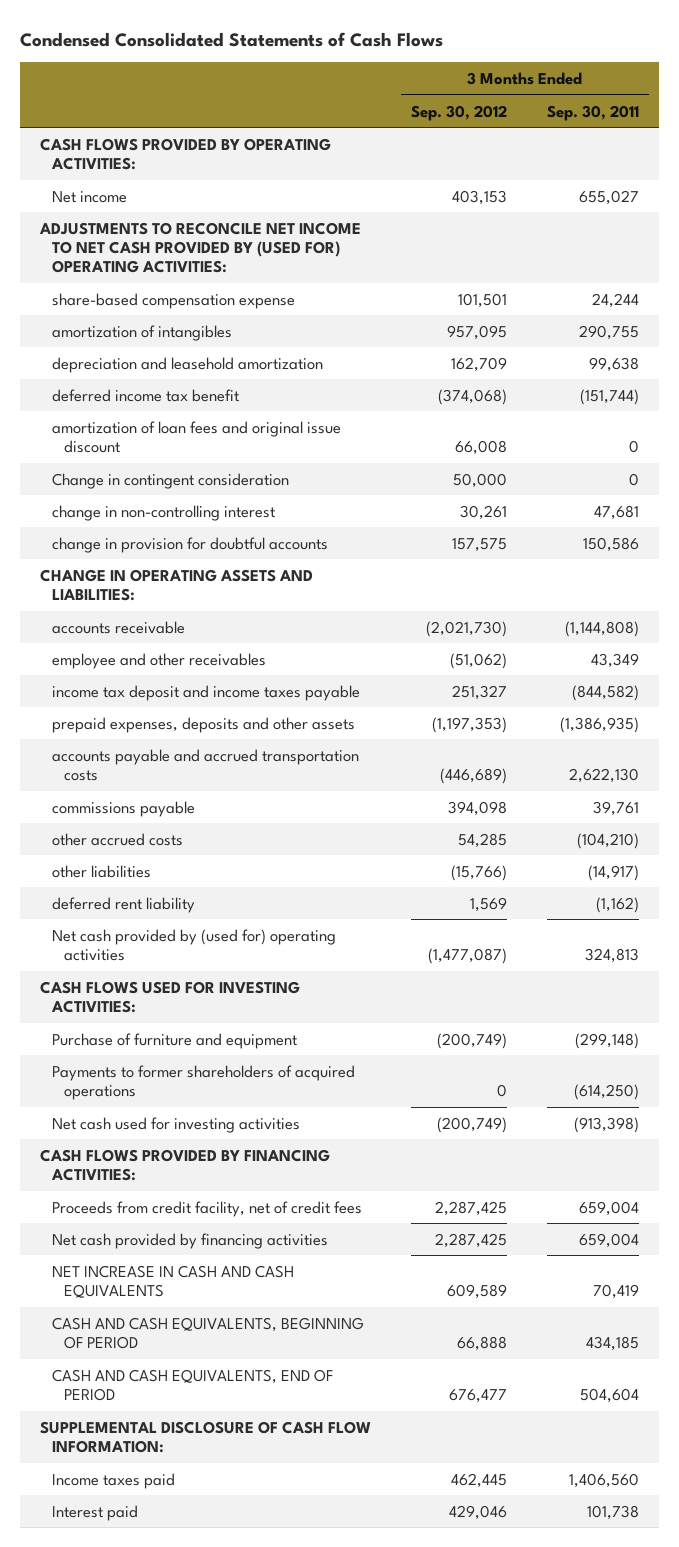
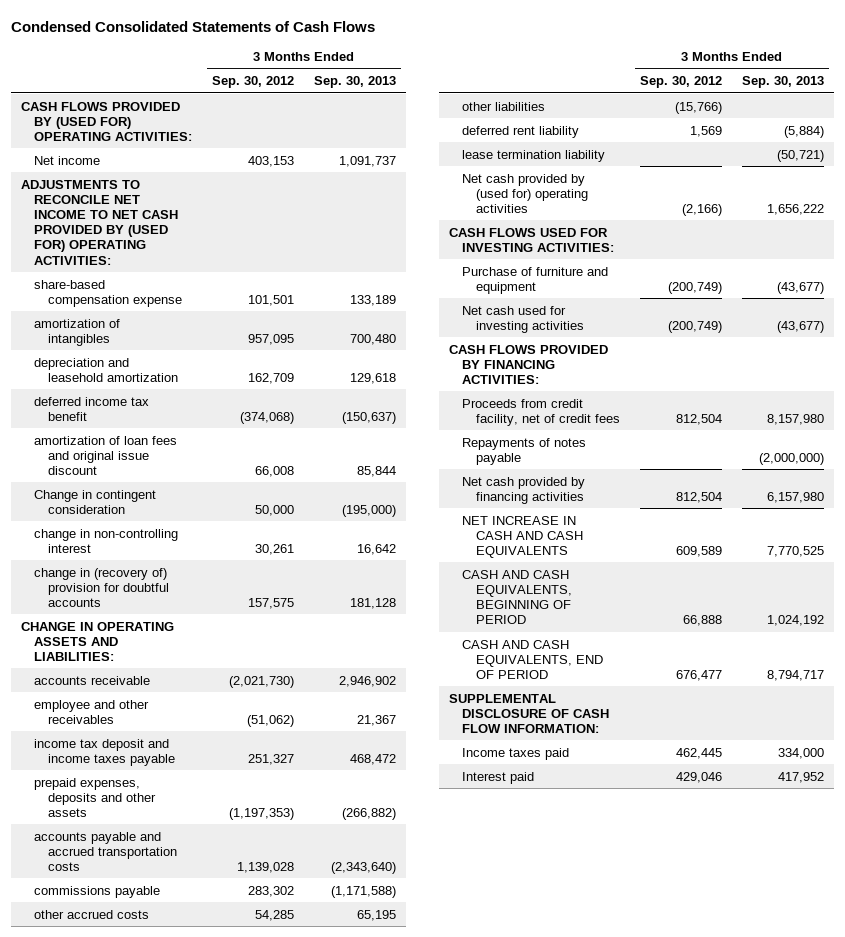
- | 3 Months Ended Sep. 30, 2012 | 3 Months Ended Sep. 30, 2011
+ | 3 Months Ended Sep. 30, 2012 | 3 Months Ended Sep. 30, 2013
- CASH FLOWS PROVIDED BY OPERATING ACTIVITIES:
+ CASH FLOWS PROVIDED BY (USED FOR) OPERATING ACTIVITIES:
- change in provision for doubtful accounts | 157,575 | 150,586
+ change in (recovery of) provision for doubtful accounts | 157,575 | 181,128
- accounts payable and accrued transportation costs | (446,689) | 2,622,130
- commissions payable | 394,098 | 39,761
+ accounts payable and accrued transportation costs | 1,139,028 | (2,343,640)
+ commissions payable | 283,302 | (1,171,588)
- Net cash provided by (used for) operating activities | (1,477,087) | 324,813
+ lease termination liability | | (50,721)
+ Net cash provided by (used for) operating activities | (2,166) | 1,656,222
- Payments to former shareholders of acquired operations | 0 | (614,250)
- Proceeds from credit facility, net of credit fees | 2,287,425 | 659,004
- Net cash provided by financing activities | 2,287,425 | 659,004
+ Proceeds from credit facility, net of credit fees | 812,504 | 8,157,980
+ Repayments of notes payable | | (2,000,000)
+ Net cash provided by financing activities | 812,504 | 6,157,980

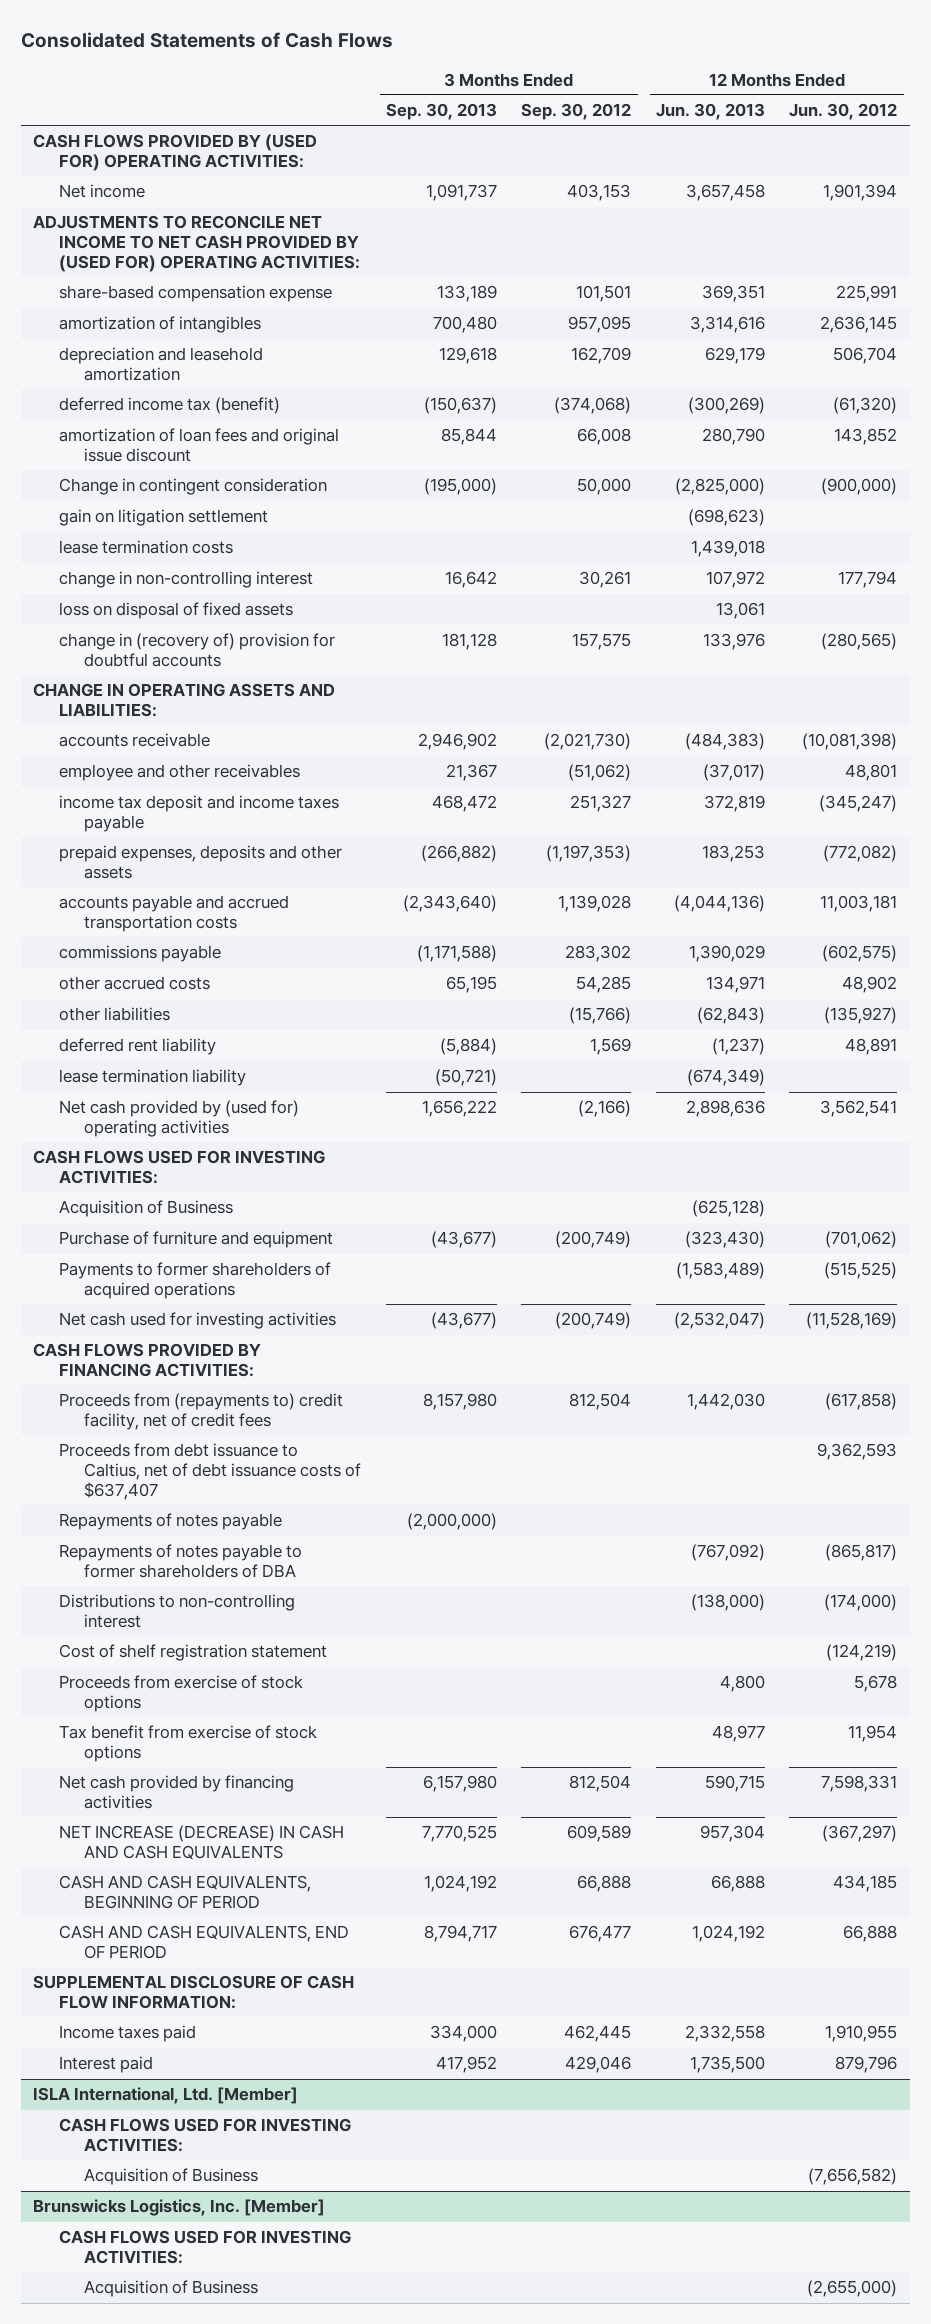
- Condensed Consolidated Statements of Cash Flows
+ Consolidated Statements of Cash Flows
- | 3 Months Ended Sep. 30, 2012 | 3 Months Ended Sep. 30, 2013
+ | 3 Months Ended Sep. 30, 2013 | 3 Months Ended Sep. 30, 2012 | 12 Months Ended Jun. 30, 2013 | 12 Months Ended Jun. 30, 2012
- deferred income tax benefit | (374,068) | (150,637)
+ deferred income tax (benefit) | (150,637) | (374,068) | (300,269) | (61,320)
+ gain on litigation settlement | | | (698,623) |
+ lease termination costs | | | 1,439,018 |
+ loss on disposal of fixed assets | | | 13,061 |
+ Acquisition of Business | | | (625,128) |
+ Payments to former shareholders of acquired operations | | | (1,583,489) | (515,525)
- Proceeds from credit facility, net of credit fees | 812,504 | 8,157,980
+ Proceeds from (repayments to) credit facility, net of credit fees | 8,157,980 | 812,504 | 1,442,030 | (617,858)
+ Proceeds from debt issuance to Caltius, net of debt issuance costs of $637,407 | | | | 9,362,593
+ Repayments of notes payable to former shareholders of DBA | | | (767,092) | (865,817)
+ Distributions to non-controlling interest | | | (138,000) | (174,000)
+ Cost of shelf registration statement | | | | (124,219)
+ Proceeds from exercise of stock options | | | 4,800 | 5,678
+ Tax benefit from exercise of stock options | | | 48,977 | 11,954
- NET INCREASE IN CASH AND CASH EQUIVALENTS | 609,589 | 7,770,525
+ NET INCREASE (DECREASE) IN CASH AND CASH EQUIVALENTS | 7,770,525 | 609,589 | 957,304 | (367,297)
+ ISLA International, Ltd. [Member]
+ CASH FLOWS USED FOR INVESTING ACTIVITIES:
+ Acquisition of Business | | | | (7,656,582)
+ Brunswicks Logistics, Inc. [Member]
+ CASH FLOWS USED FOR INVESTING ACTIVITIES:
+ Acquisition of Business | | | | (2,655,000)

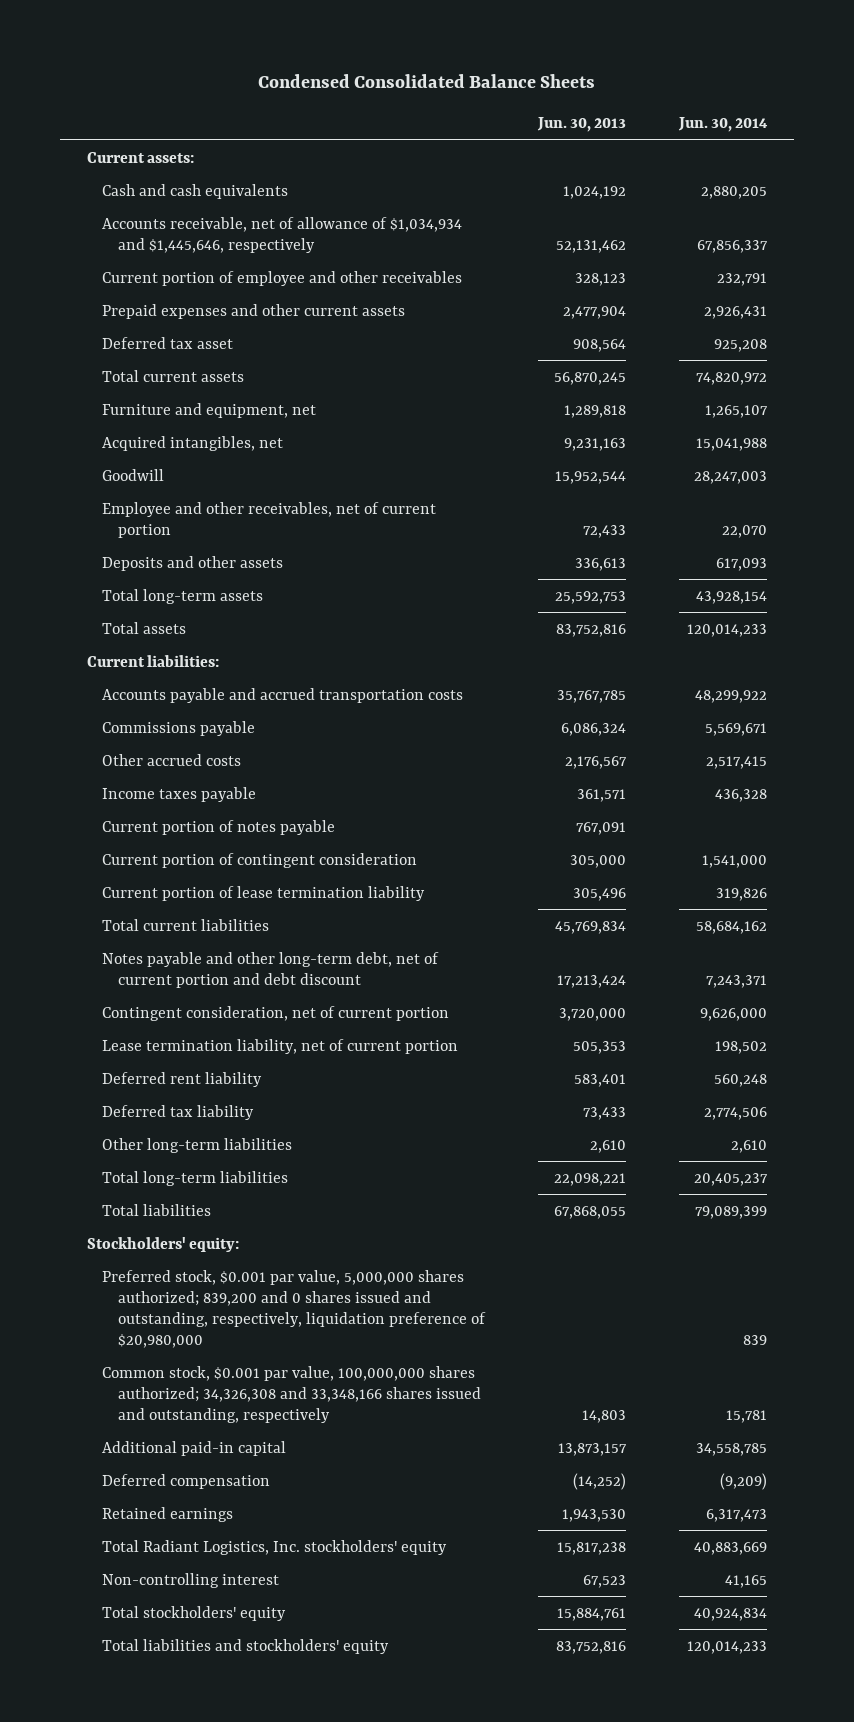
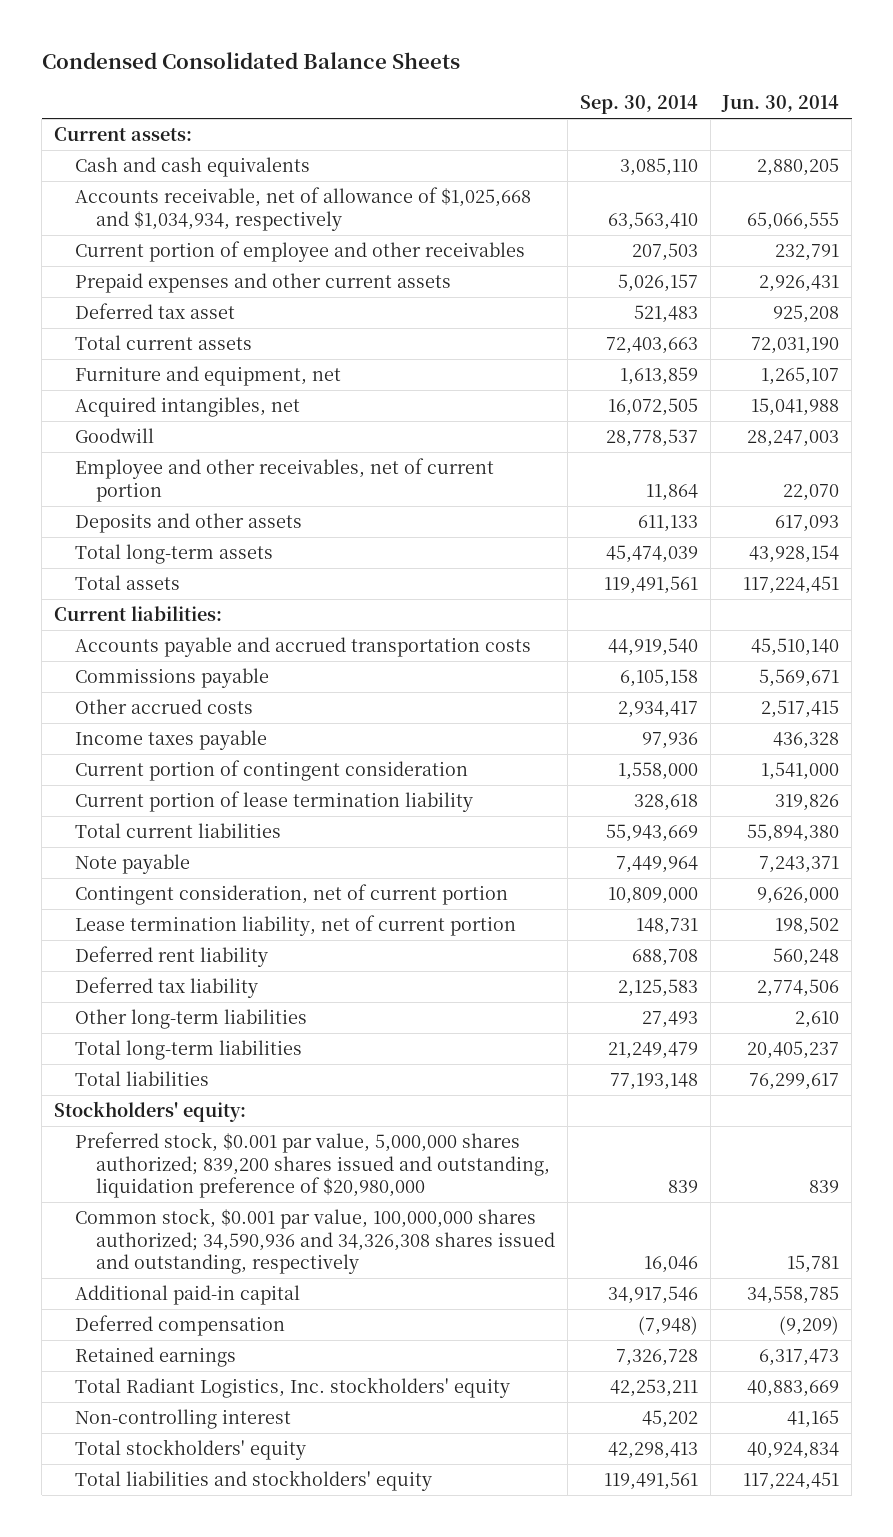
- | Jun. 30, 2013 | Jun. 30, 2014
+ | Sep. 30, 2014 | Jun. 30, 2014
- Accounts receivable, net of allowance of $1,034,934 and $1,445,646, respectively | 52,131,462 | 67,856,337
+ Accounts receivable, net of allowance of $1,025,668 and $1,034,934, respectively | 63,563,410 | 65,066,555
- Total current assets | 56,870,245 | 74,820,972
+ Total current assets | 72,403,663 | 72,031,190
- Total assets | 83,752,816 | 120,014,233
+ Total assets | 119,491,561 | 117,224,451
- Accounts payable and accrued transportation costs | 35,767,785 | 48,299,922
+ Accounts payable and accrued transportation costs | 44,919,540 | 45,510,140
- Current portion of notes payable | 767,091 |
- Total current liabilities | 45,769,834 | 58,684,162
- Notes payable and other long-term debt, net of current portion and debt discount | 17,213,424 | 7,243,371
+ Total current liabilities | 55,943,669 | 55,894,380
+ Note payable | 7,449,964 | 7,243,371
- Total liabilities | 67,868,055 | 79,089,399
+ Total liabilities | 77,193,148 | 76,299,617
- Preferred stock, $0.001 par value, 5,000,000 shares authorized; 839,200 and 0 shares issued and outstanding, respectively, liquidation preference of $20,980,000 | | 839
- Common stock, $0.001 par value, 100,000,000 shares authorized; 34,326,308 and 33,348,166 shares issued and outstanding, respectively | 14,803 | 15,781
+ Preferred stock, $0.001 par value, 5,000,000 shares authorized; 839,200 shares issued and outstanding, liquidation preference of $20,980,000 | 839 | 839
+ Common stock, $0.001 par value, 100,000,000 shares authorized; 34,590,936 and 34,326,308 shares issued and outstanding, respectively | 16,046 | 15,781
- Total liabilities and stockholders' equity | 83,752,816 | 120,014,233
+ Total liabilities and stockholders' equity | 119,491,561 | 117,224,451

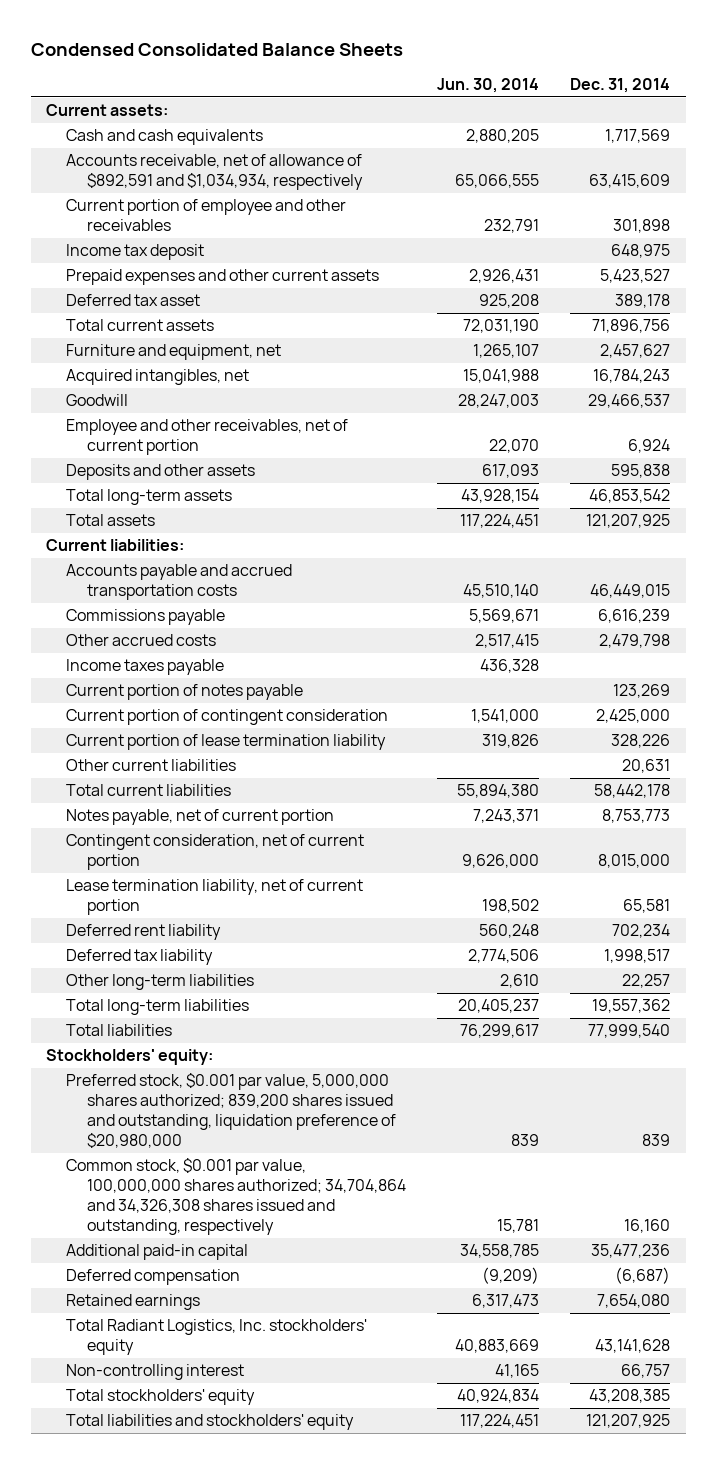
- | Sep. 30, 2014 | Jun. 30, 2014
+ | Jun. 30, 2014 | Dec. 31, 2014
- Accounts receivable, net of allowance of $1,025,668 and $1,034,934, respectively | 63,563,410 | 65,066,555
+ Accounts receivable, net of allowance of $892,591 and $1,034,934, respectively | 65,066,555 | 63,415,609
+ Income tax deposit | | 648,975
+ Current portion of notes payable | | 123,269
+ Other current liabilities | | 20,631
- Note payable | 7,449,964 | 7,243,371
+ Notes payable, net of current portion | 7,243,371 | 8,753,773
- Common stock, $0.001 par value, 100,000,000 shares authorized; 34,590,936 and 34,326,308 shares issued and outstanding, respectively | 16,046 | 15,781
+ Common stock, $0.001 par value, 100,000,000 shares authorized; 34,704,864 and 34,326,308 shares issued and outstanding, respectively | 15,781 | 16,160

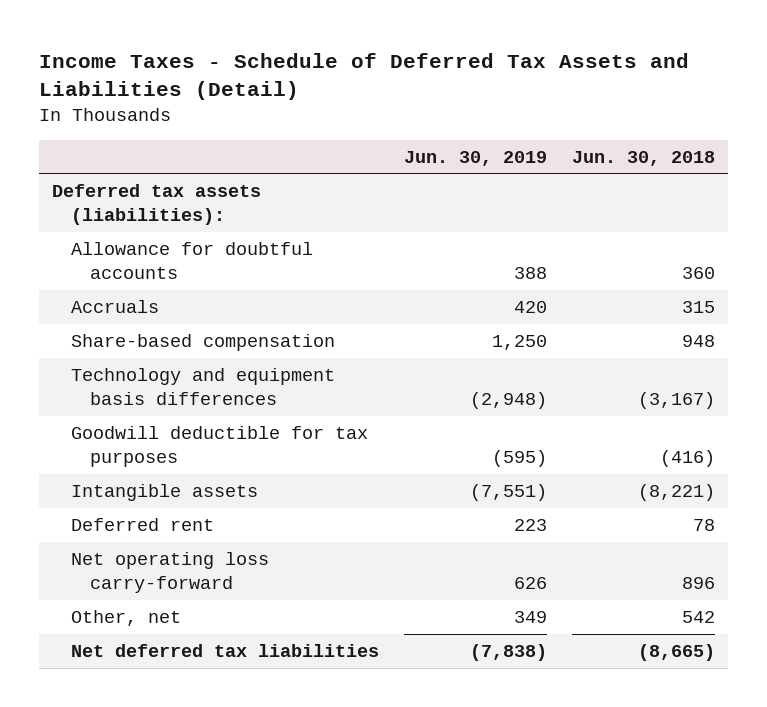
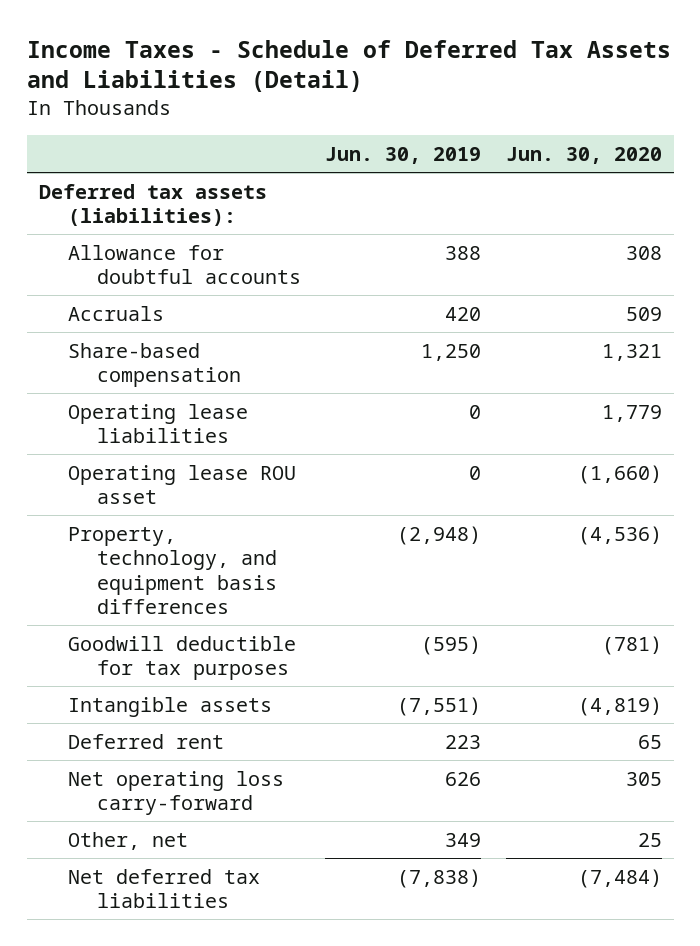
- | Jun. 30, 2019 | Jun. 30, 2018
+ | Jun. 30, 2019 | Jun. 30, 2020
- Technology and equipment basis differences | (2,948) | (3,167)
+ Operating lease liabilities | 0 | 1,779
+ Operating lease ROU asset | 0 | (1,660)
+ Property, technology, and equipment basis differences | (2,948) | (4,536)

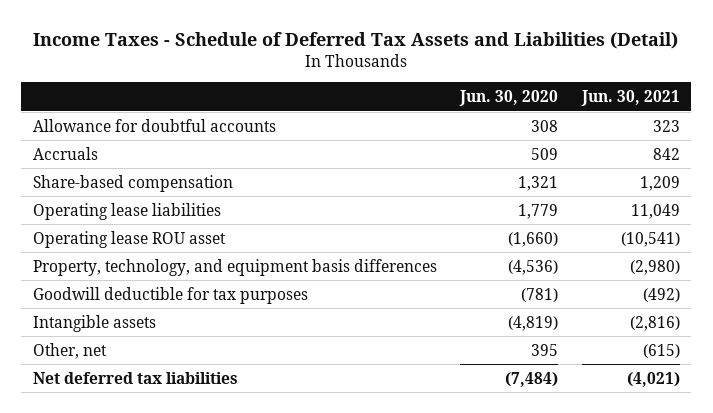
- | Jun. 30, 2019 | Jun. 30, 2020
+ | Jun. 30, 2020 | Jun. 30, 2021
- Deferred tax assets (liabilities):
- Deferred rent | 223 | 65
- Net operating loss carry-forward | 626 | 305
- Other, net | 349 | 25
+ Other, net | 395 | (615)

